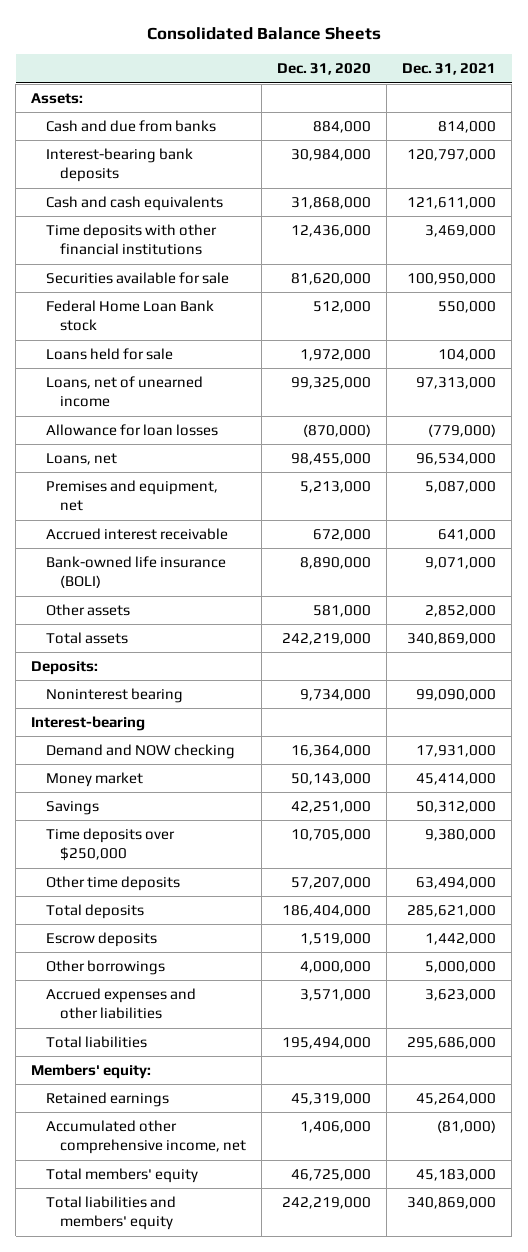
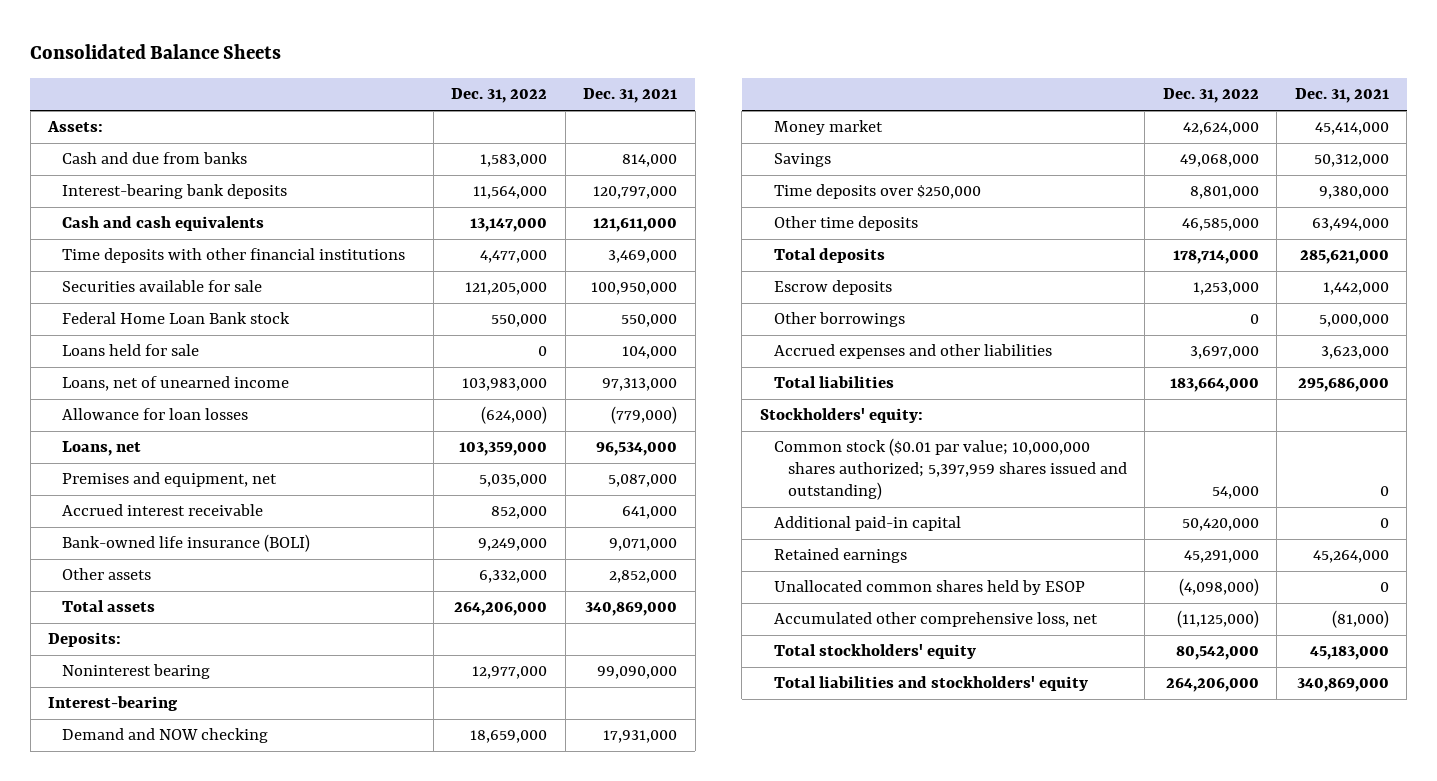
- | Dec. 31, 2020 | Dec. 31, 2021
+ | Dec. 31, 2022 | Dec. 31, 2021
- Members' equity:
+ Stockholders' equity:
+ Common stock ($0.01 par value; 10,000,000 shares authorized; 5,397,959 shares issued and outstanding) | 54,000 | 0
+ Additional paid-in capital | 50,420,000 | 0
- Accumulated other comprehensive income, net | 1,406,000 | (81,000)
- Total members' equity | 46,725,000 | 45,183,000
- Total liabilities and members' equity | 242,219,000 | 340,869,000
+ Unallocated common shares held by ESOP | (4,098,000) | 0
+ Accumulated other comprehensive loss, net | (11,125,000) | (81,000)
+ Total stockholders' equity | 80,542,000 | 45,183,000
+ Total liabilities and stockholders' equity | 264,206,000 | 340,869,000

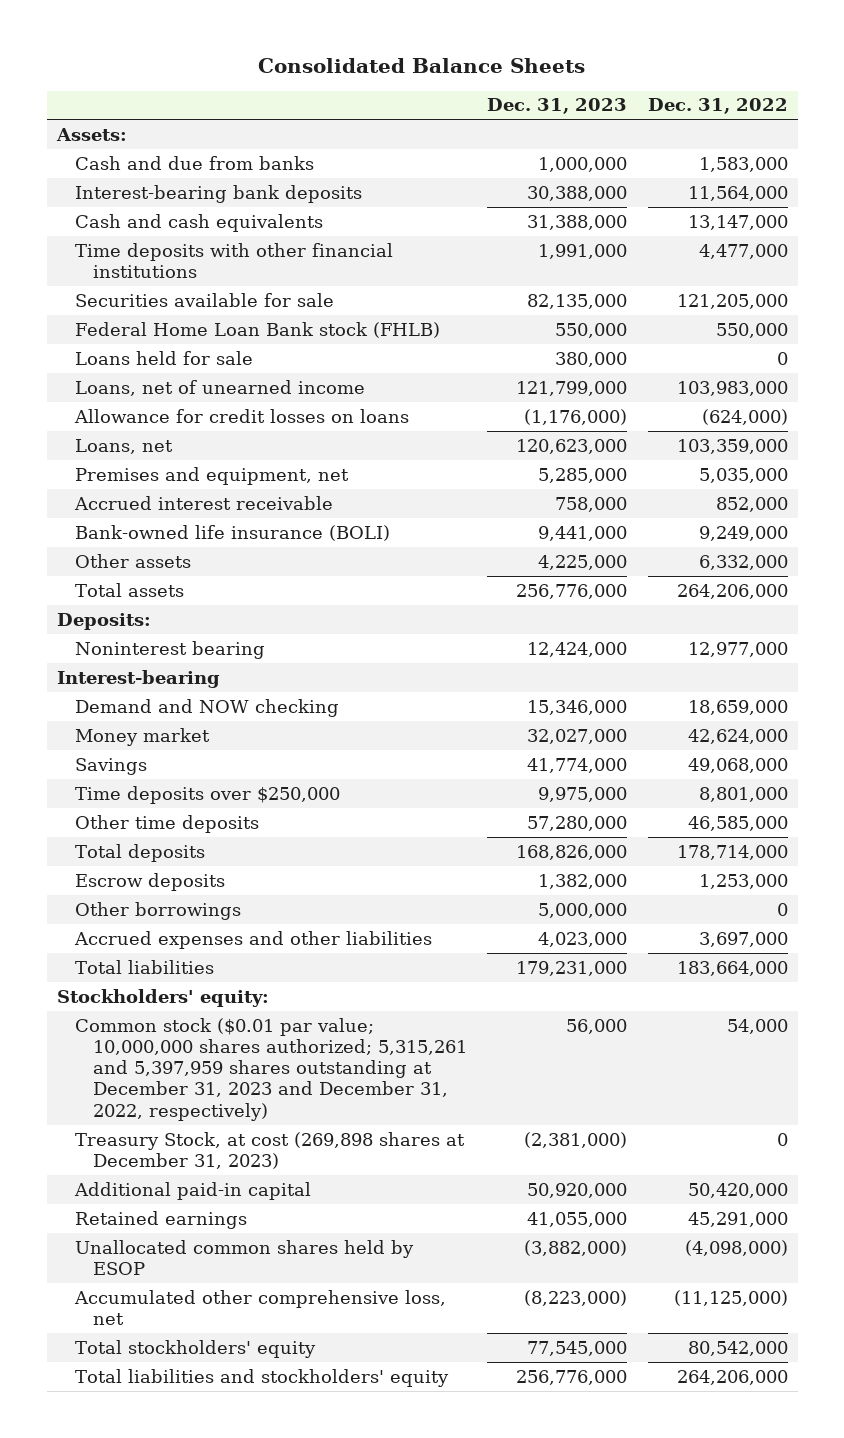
- | Dec. 31, 2022 | Dec. 31, 2021
+ | Dec. 31, 2023 | Dec. 31, 2022
- Federal Home Loan Bank stock | 550,000 | 550,000
+ Federal Home Loan Bank stock (FHLB) | 550,000 | 550,000
- Allowance for loan losses | (624,000) | (779,000)
+ Allowance for credit losses on loans | (1,176,000) | (624,000)
- Common stock ($0.01 par value; 10,000,000 shares authorized; 5,397,959 shares issued and outstanding) | 54,000 | 0
+ Common stock ($0.01 par value; 10,000,000 shares authorized; 5,315,261 and 5,397,959 shares outstanding at December 31, 2023 and December 31, 2022, respectively) | 56,000 | 54,000
+ Treasury Stock, at cost (269,898 shares at December 31, 2023) | (2,381,000) | 0

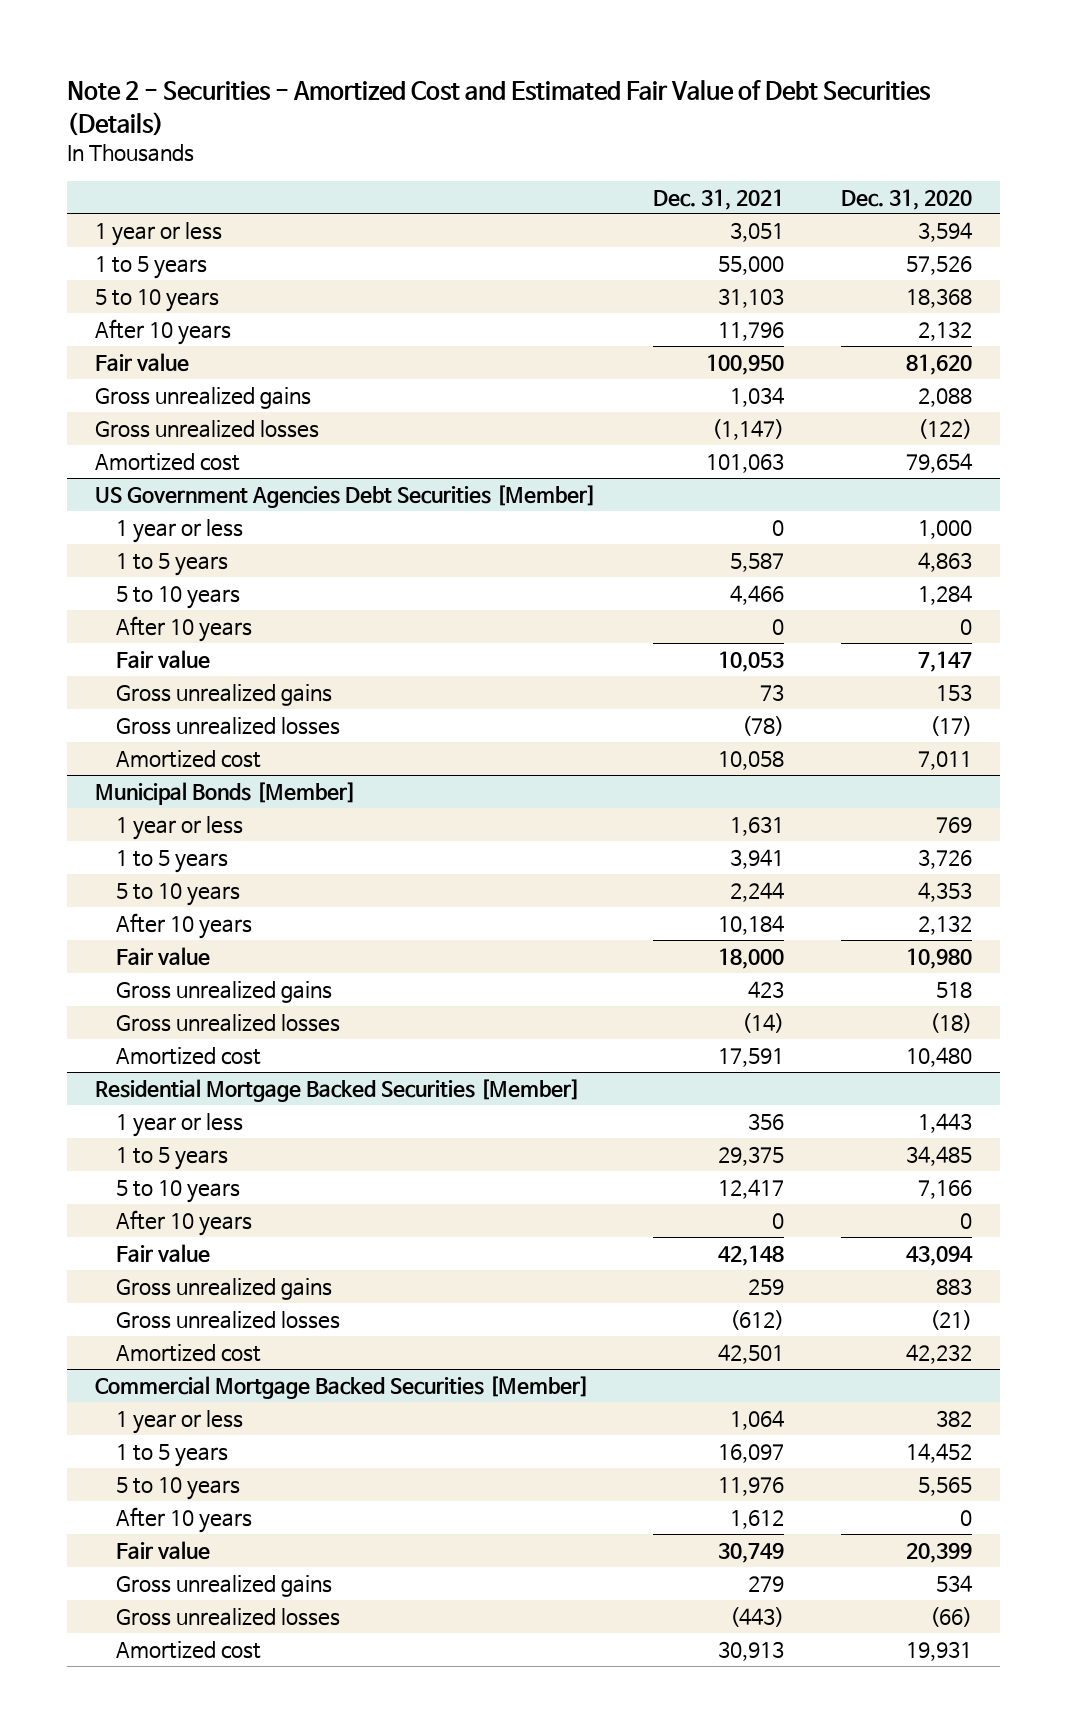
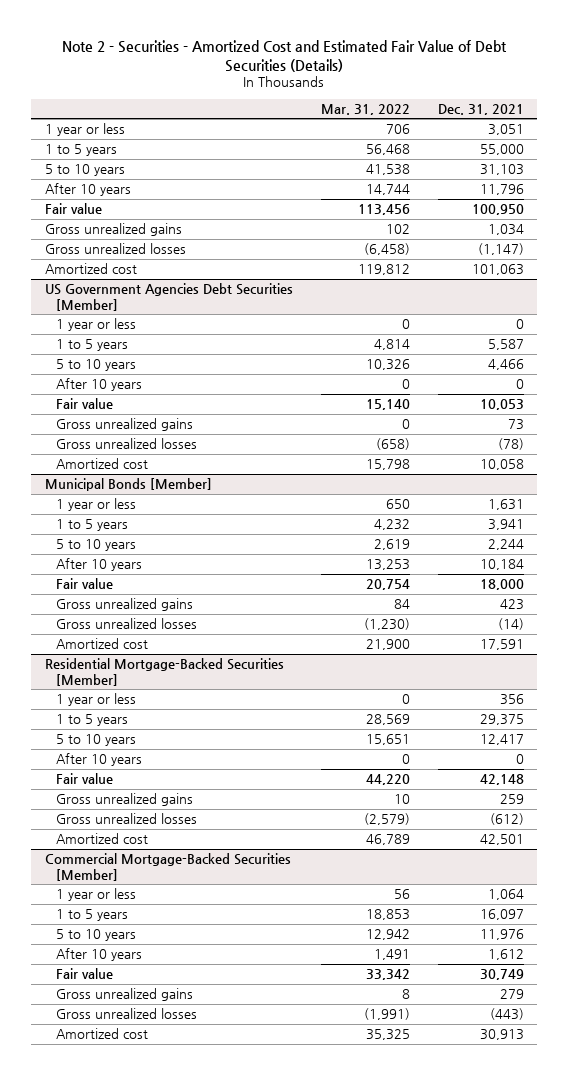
- | Dec. 31, 2021 | Dec. 31, 2020
+ | Mar. 31, 2022 | Dec. 31, 2021
- Residential Mortgage Backed Securities [Member]
+ Residential Mortgage-Backed Securities [Member]
- Commercial Mortgage Backed Securities [Member]
+ Commercial Mortgage-Backed Securities [Member]

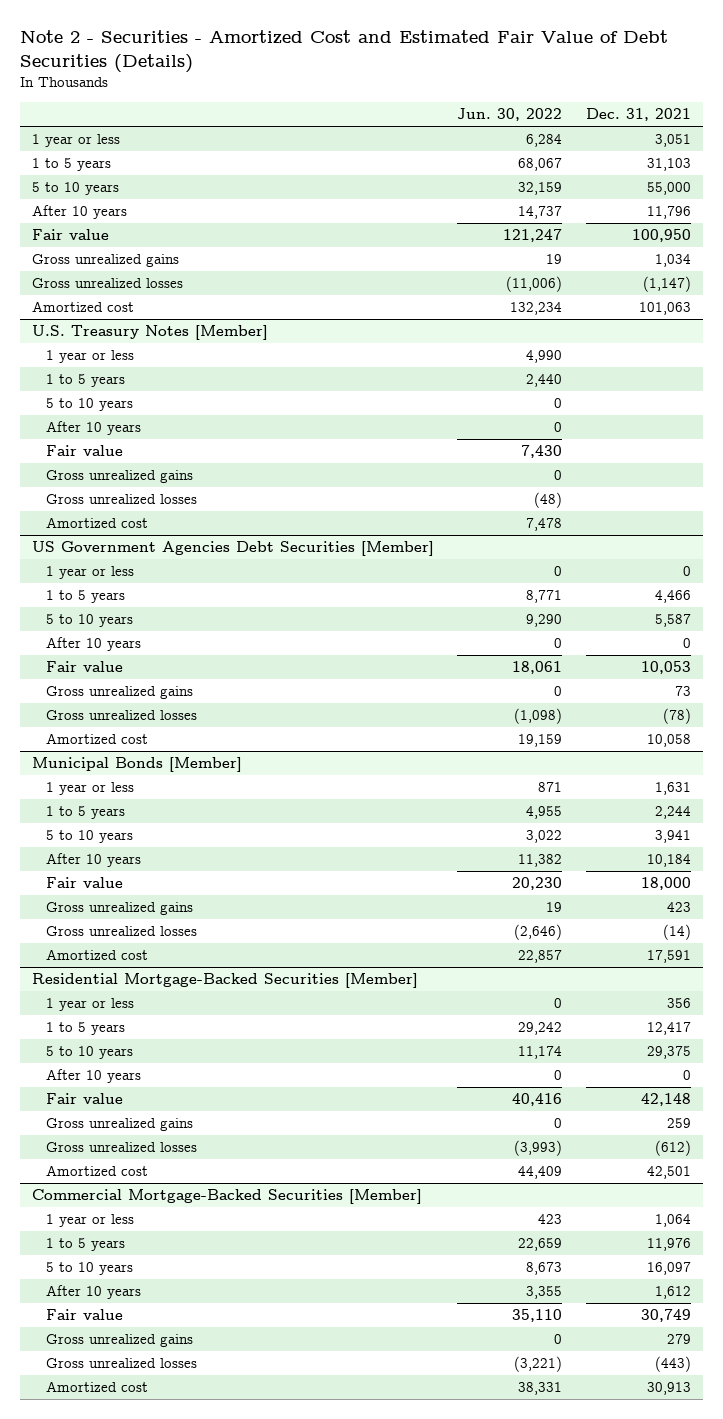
- | Mar. 31, 2022 | Dec. 31, 2021
+ | Jun. 30, 2022 | Dec. 31, 2021
- 1 to 5 years | 56,468 | 55,000
- 5 to 10 years | 41,538 | 31,103
+ 1 to 5 years | 68,067 | 31,103
+ 5 to 10 years | 32,159 | 55,000
+ U.S. Treasury Notes [Member]
+ 1 year or less | 4,990 |
+ 1 to 5 years | 2,440 |
+ 5 to 10 years | 0 |
+ After 10 years | 0 |
+ Fair value | 7,430 |
+ Gross unrealized gains | 0 |
+ Gross unrealized losses | (48) |
+ Amortized cost | 7,478 |
@ US Government Agencies Debt Securities [Member]
- 1 to 5 years | 4,814 | 5,587
- 5 to 10 years | 10,326 | 4,466
+ 1 to 5 years | 8,771 | 4,466
+ 5 to 10 years | 9,290 | 5,587
@ Municipal Bonds [Member]
- 1 to 5 years | 4,232 | 3,941
- 5 to 10 years | 2,619 | 2,244
+ 1 to 5 years | 4,955 | 2,244
+ 5 to 10 years | 3,022 | 3,941
@ Residential Mortgage-Backed Securities [Member]
- 1 to 5 years | 28,569 | 29,375
- 5 to 10 years | 15,651 | 12,417
+ 1 to 5 years | 29,242 | 12,417
+ 5 to 10 years | 11,174 | 29,375
@ Commercial Mortgage-Backed Securities [Member]
- 1 to 5 years | 18,853 | 16,097
- 5 to 10 years | 12,942 | 11,976
+ 1 to 5 years | 22,659 | 11,976
+ 5 to 10 years | 8,673 | 16,097

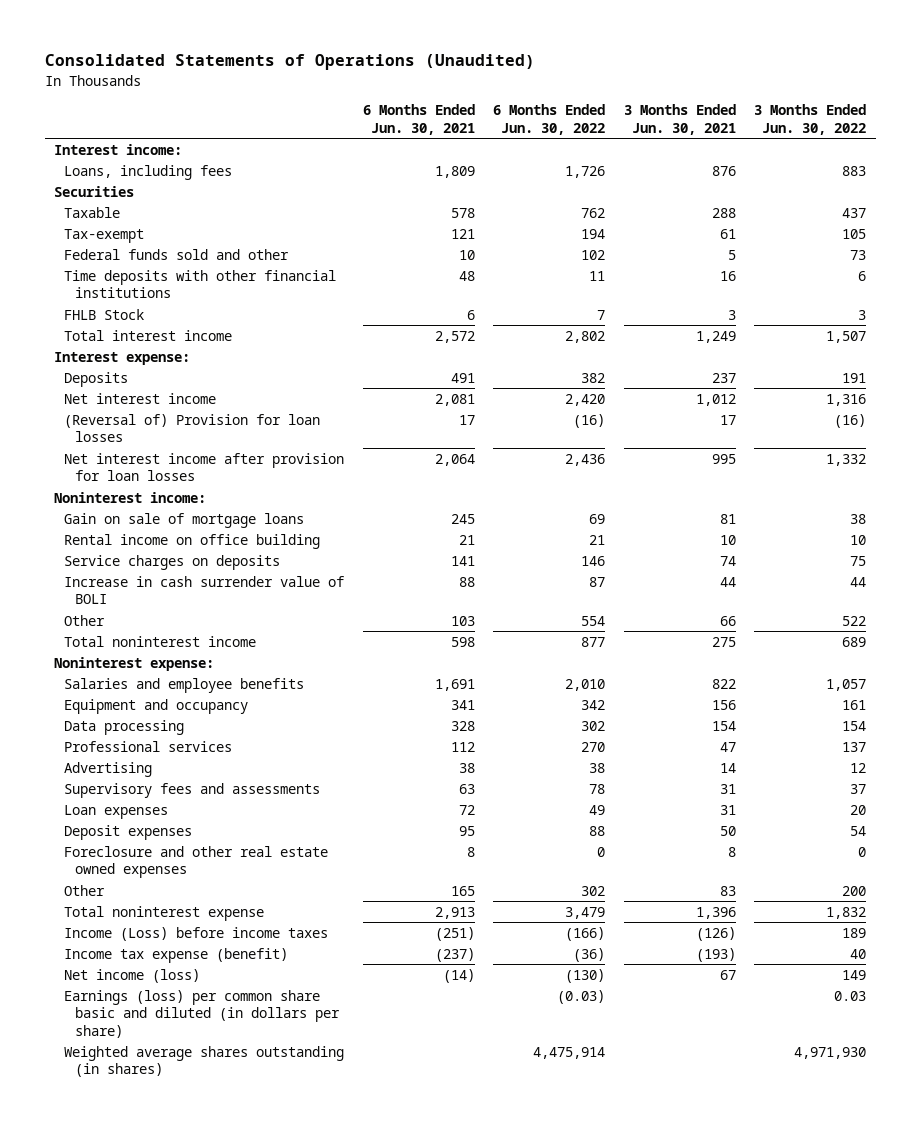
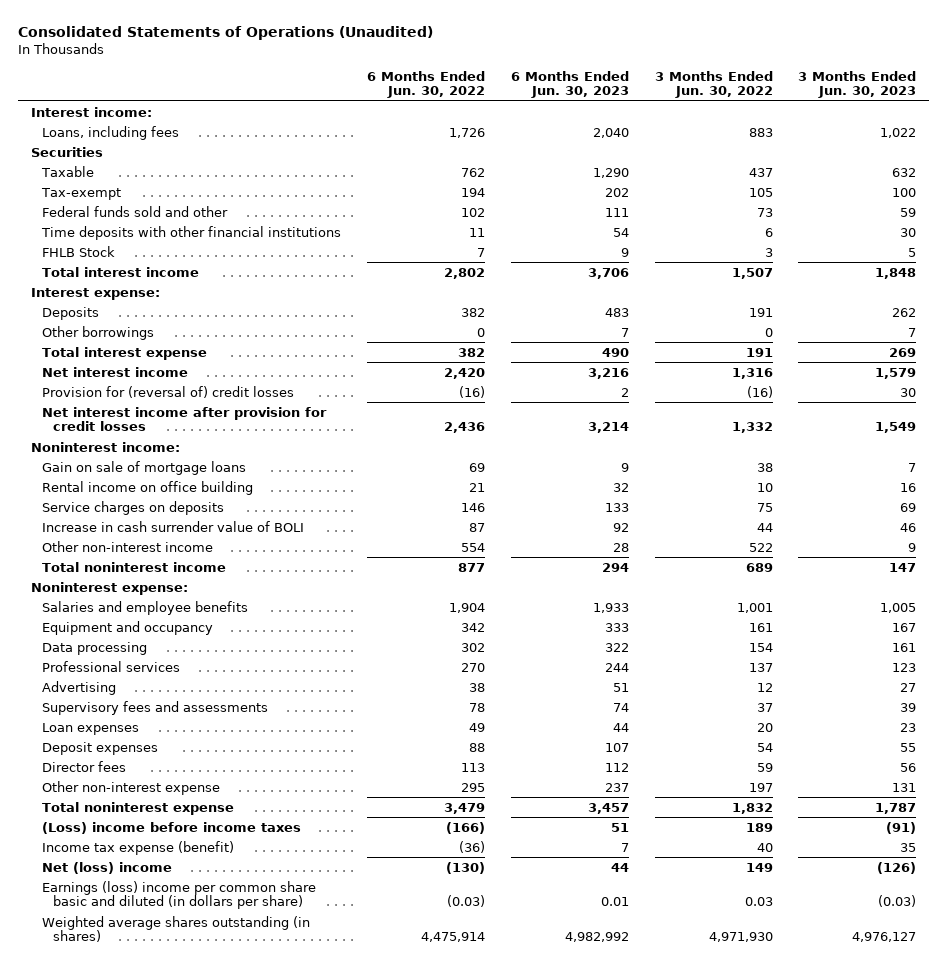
- | 6 Months Ended Jun. 30, 2021 | 6 Months Ended Jun. 30, 2022 | 3 Months Ended Jun. 30, 2021 | 3 Months Ended Jun. 30, 2022
+ | 6 Months Ended Jun. 30, 2022 | 6 Months Ended Jun. 30, 2023 | 3 Months Ended Jun. 30, 2022 | 3 Months Ended Jun. 30, 2023
+ Other borrowings | 0 | 7 | 0 | 7
+ Total interest expense | 382 | 490 | 191 | 269
- (Reversal of) Provision for loan losses | 17 | (16) | 17 | (16)
- Net interest income after provision for loan losses | 2,064 | 2,436 | 995 | 1,332
+ Provision for (reversal of) credit losses | (16) | 2 | (16) | 30
+ Net interest income after provision for credit losses | 2,436 | 3,214 | 1,332 | 1,549
- Other | 103 | 554 | 66 | 522
+ Other non-interest income | 554 | 28 | 522 | 9
- Salaries and employee benefits | 1,691 | 2,010 | 822 | 1,057
+ Salaries and employee benefits | 1,904 | 1,933 | 1,001 | 1,005
- Foreclosure and other real estate owned expenses | 8 | 0 | 8 | 0
- Other | 165 | 302 | 83 | 200
+ Director fees | 113 | 112 | 59 | 56
+ Other non-interest expense | 295 | 237 | 197 | 131
- Income (Loss) before income taxes | (251) | (166) | (126) | 189
+ (Loss) income before income taxes | (166) | 51 | 189 | (91)
- Net income (loss) | (14) | (130) | 67 | 149
- Earnings (loss) per common share basic and diluted (in dollars per share) | | (0.03) | | 0.03
+ Net (loss) income | (130) | 44 | 149 | (126)
+ Earnings (loss) income per common share basic and diluted (in dollars per share) | (0.03) | 0.01 | 0.03 | (0.03)

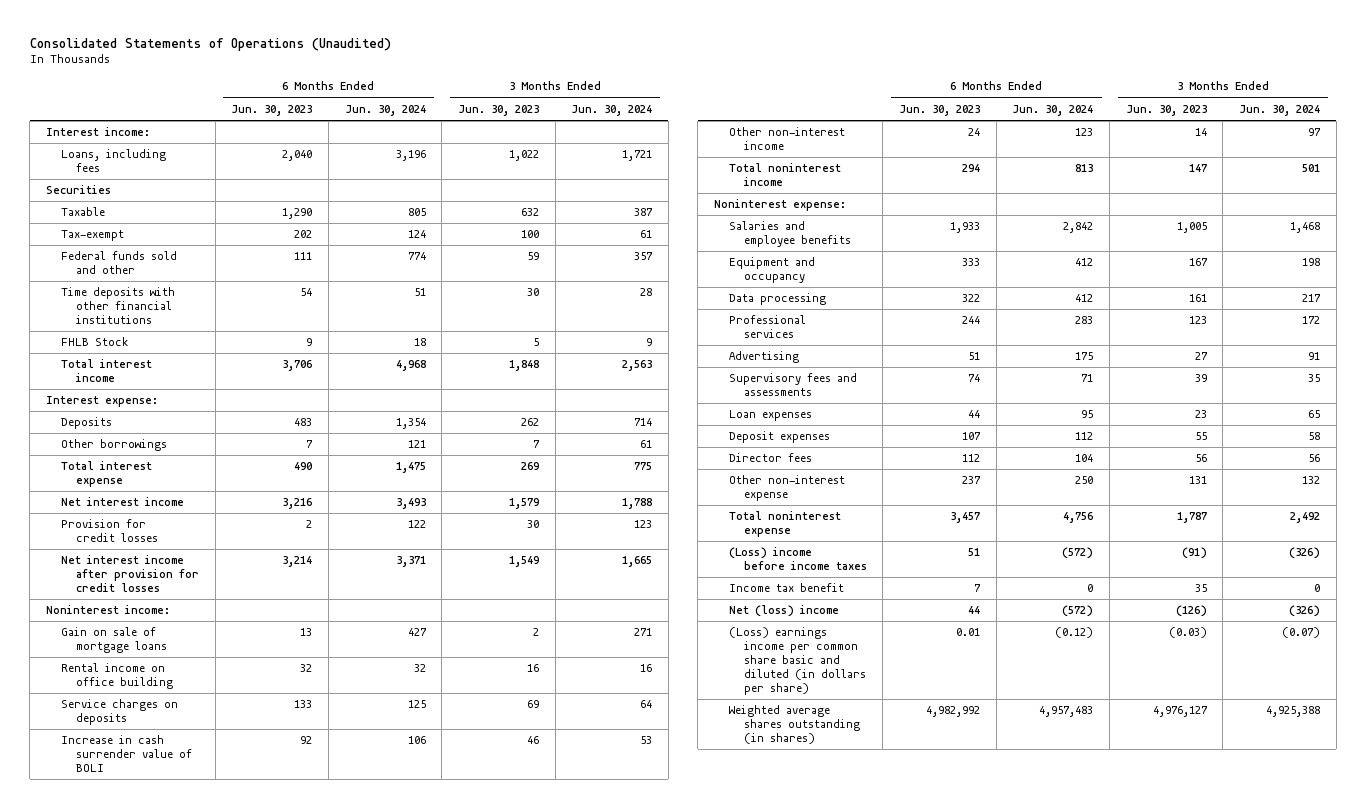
- | 6 Months Ended Jun. 30, 2022 | 6 Months Ended Jun. 30, 2023 | 3 Months Ended Jun. 30, 2022 | 3 Months Ended Jun. 30, 2023
+ | 6 Months Ended Jun. 30, 2023 | 6 Months Ended Jun. 30, 2024 | 3 Months Ended Jun. 30, 2023 | 3 Months Ended Jun. 30, 2024
- Provision for (reversal of) credit losses | (16) | 2 | (16) | 30
+ Provision for credit losses | 2 | 122 | 30 | 123
- Gain on sale of mortgage loans | 69 | 9 | 38 | 7
+ Gain on sale of mortgage loans | 13 | 427 | 2 | 271
- Other non-interest income | 554 | 28 | 522 | 9
+ Other non-interest income | 24 | 123 | 14 | 97
- Income tax expense (benefit) | (36) | 7 | 40 | 35
+ Income tax benefit | 7 | 0 | 35 | 0
- Earnings (loss) income per common share basic and diluted (in dollars per share) | (0.03) | 0.01 | 0.03 | (0.03)
+ (Loss) earnings income per common share basic and diluted (in dollars per share) | 0.01 | (0.12) | (0.03) | (0.07)

